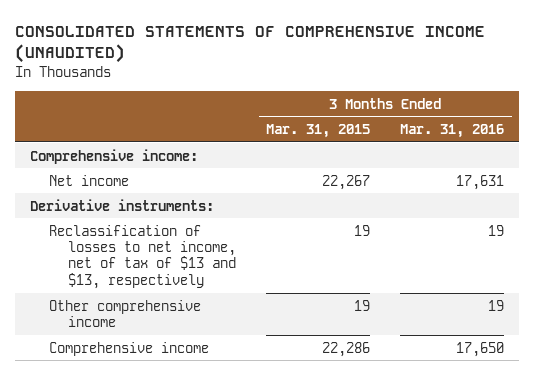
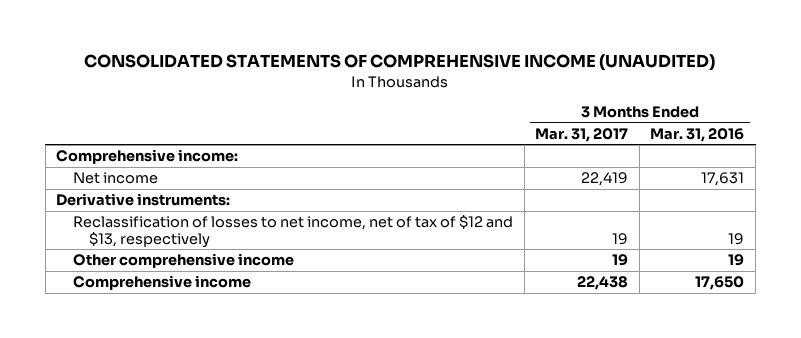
- | 3 Months Ended Mar. 31, 2015 | 3 Months Ended Mar. 31, 2016
+ | 3 Months Ended Mar. 31, 2017 | 3 Months Ended Mar. 31, 2016
- Reclassification of losses to net income, net of tax of $13 and $13, respectively | 19 | 19
+ Reclassification of losses to net income, net of tax of $12 and $13, respectively | 19 | 19

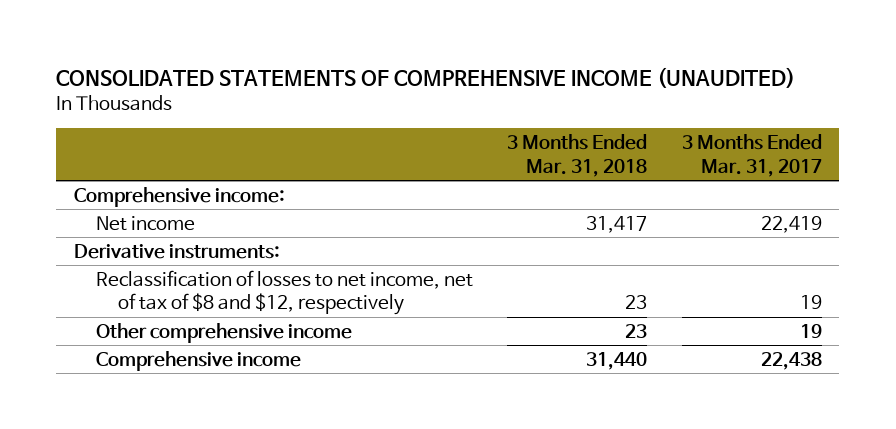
- | 3 Months Ended Mar. 31, 2017 | 3 Months Ended Mar. 31, 2016
+ | 3 Months Ended Mar. 31, 2018 | 3 Months Ended Mar. 31, 2017
- Reclassification of losses to net income, net of tax of $12 and $13, respectively | 19 | 19
+ Reclassification of losses to net income, net of tax of $8 and $12, respectively | 23 | 19

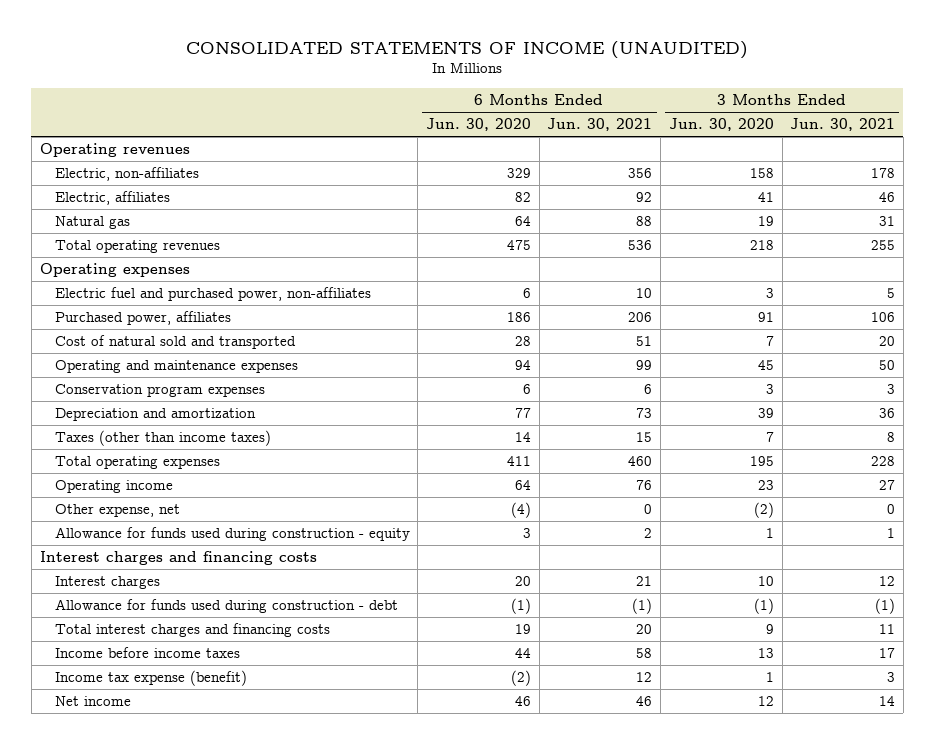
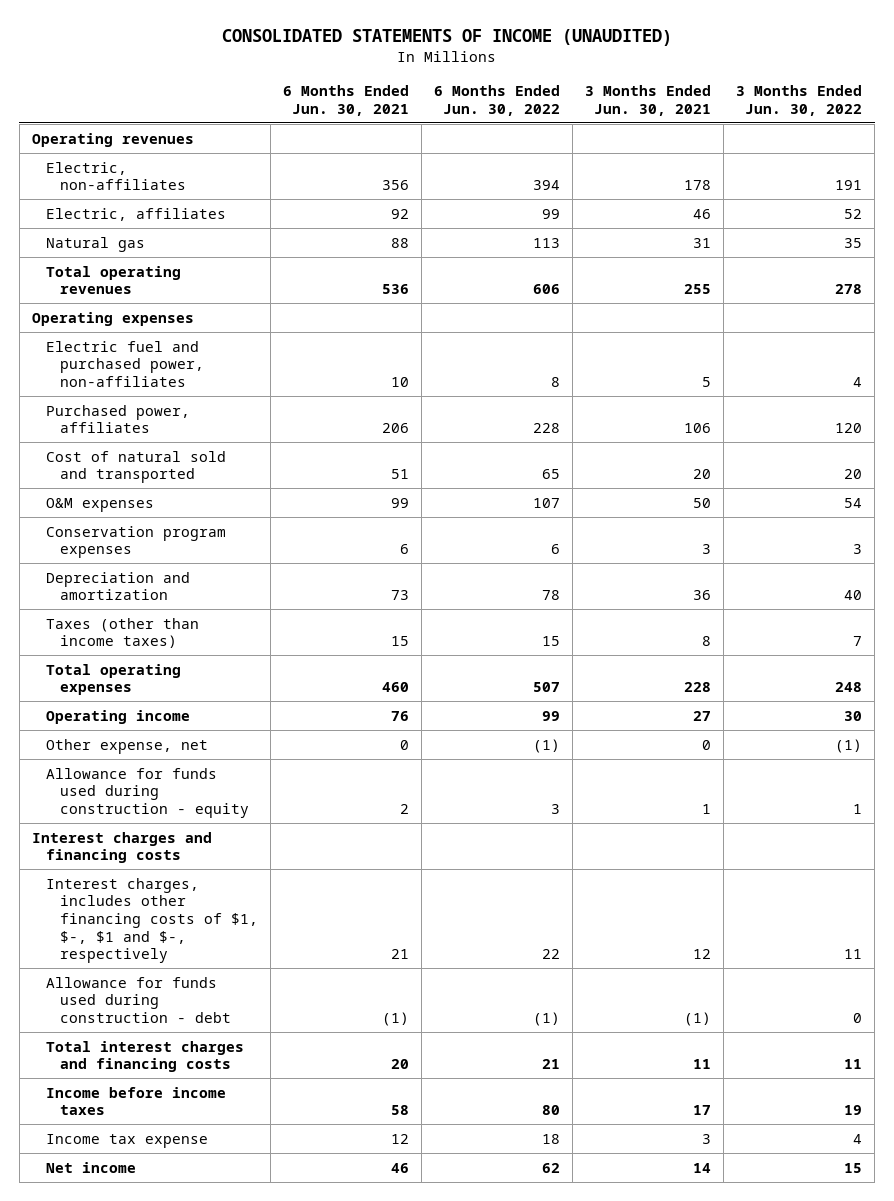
- | 6 Months Ended Jun. 30, 2020 | 6 Months Ended Jun. 30, 2021 | 3 Months Ended Jun. 30, 2020 | 3 Months Ended Jun. 30, 2021
+ | 6 Months Ended Jun. 30, 2021 | 6 Months Ended Jun. 30, 2022 | 3 Months Ended Jun. 30, 2021 | 3 Months Ended Jun. 30, 2022
- Operating and maintenance expenses | 94 | 99 | 45 | 50
+ O&M expenses | 99 | 107 | 50 | 54
- Interest charges | 20 | 21 | 10 | 12
+ Interest charges, includes other financing costs of $1, $-, $1 and $-, respectively | 21 | 22 | 12 | 11
- Income tax expense (benefit) | (2) | 12 | 1 | 3
+ Income tax expense | 12 | 18 | 3 | 4

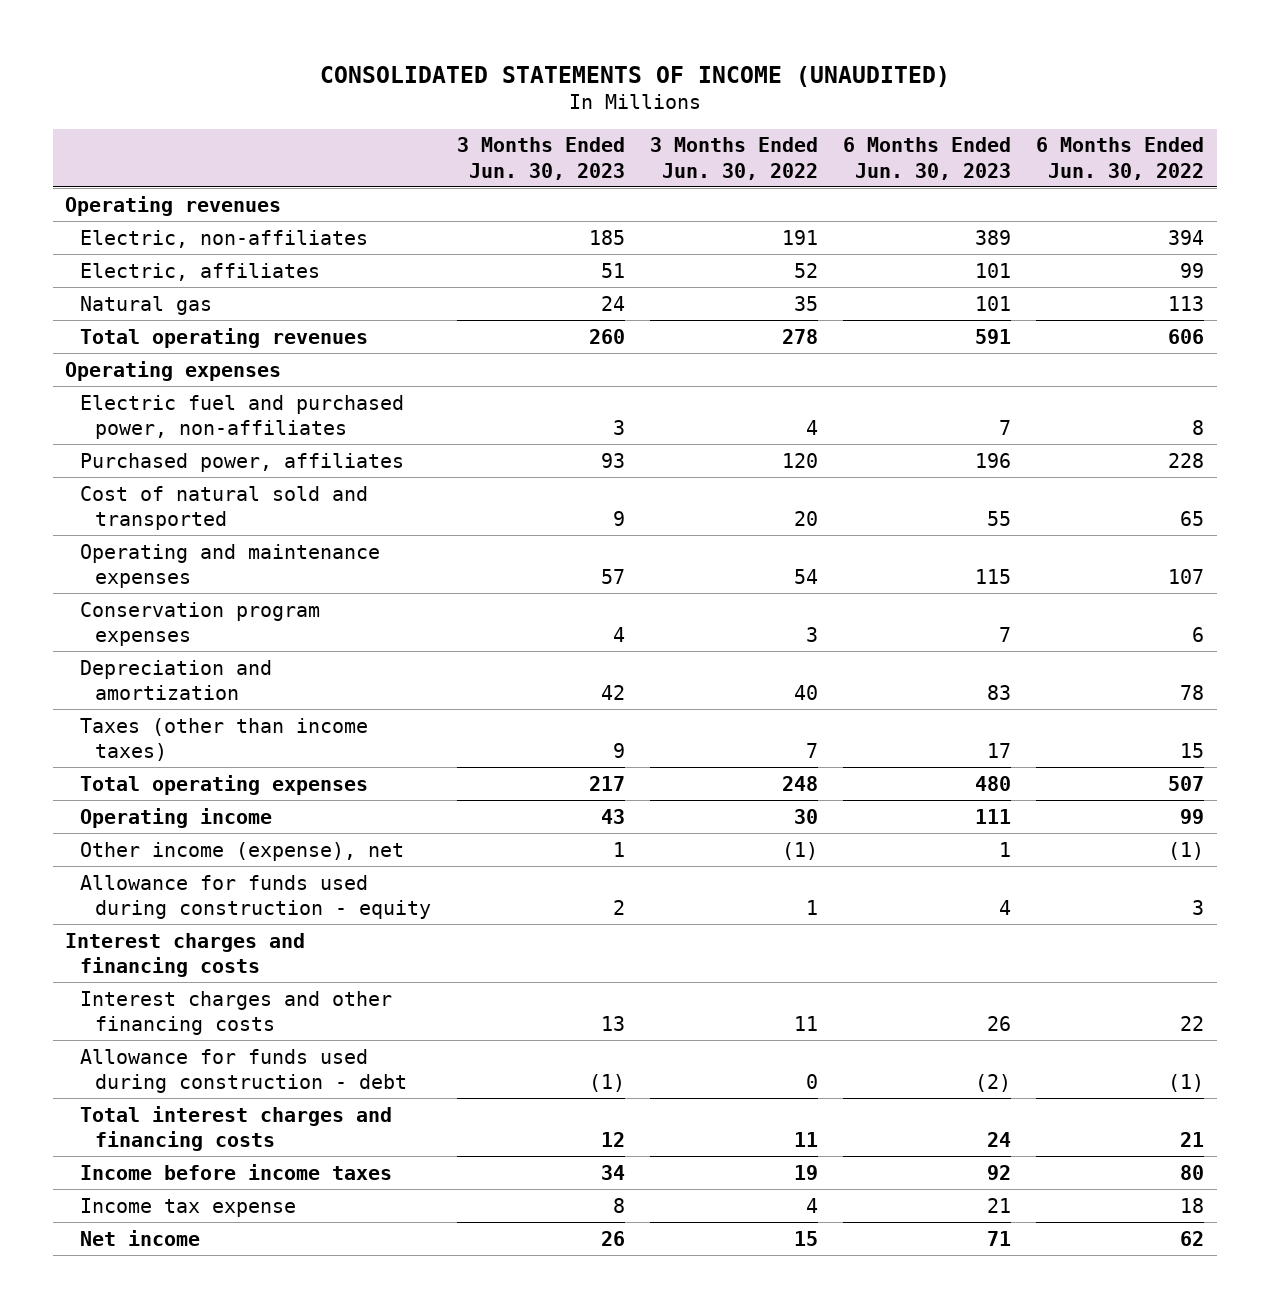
- | 6 Months Ended Jun. 30, 2021 | 6 Months Ended Jun. 30, 2022 | 3 Months Ended Jun. 30, 2021 | 3 Months Ended Jun. 30, 2022
+ | 3 Months Ended Jun. 30, 2023 | 3 Months Ended Jun. 30, 2022 | 6 Months Ended Jun. 30, 2023 | 6 Months Ended Jun. 30, 2022
- O&M expenses | 99 | 107 | 50 | 54
+ Operating and maintenance expenses | 57 | 54 | 115 | 107
- Other expense, net | 0 | (1) | 0 | (1)
+ Other income (expense), net | 1 | (1) | 1 | (1)
- Interest charges, includes other financing costs of $1, $-, $1 and $-, respectively | 21 | 22 | 12 | 11
+ Interest charges and other financing costs | 13 | 11 | 26 | 22

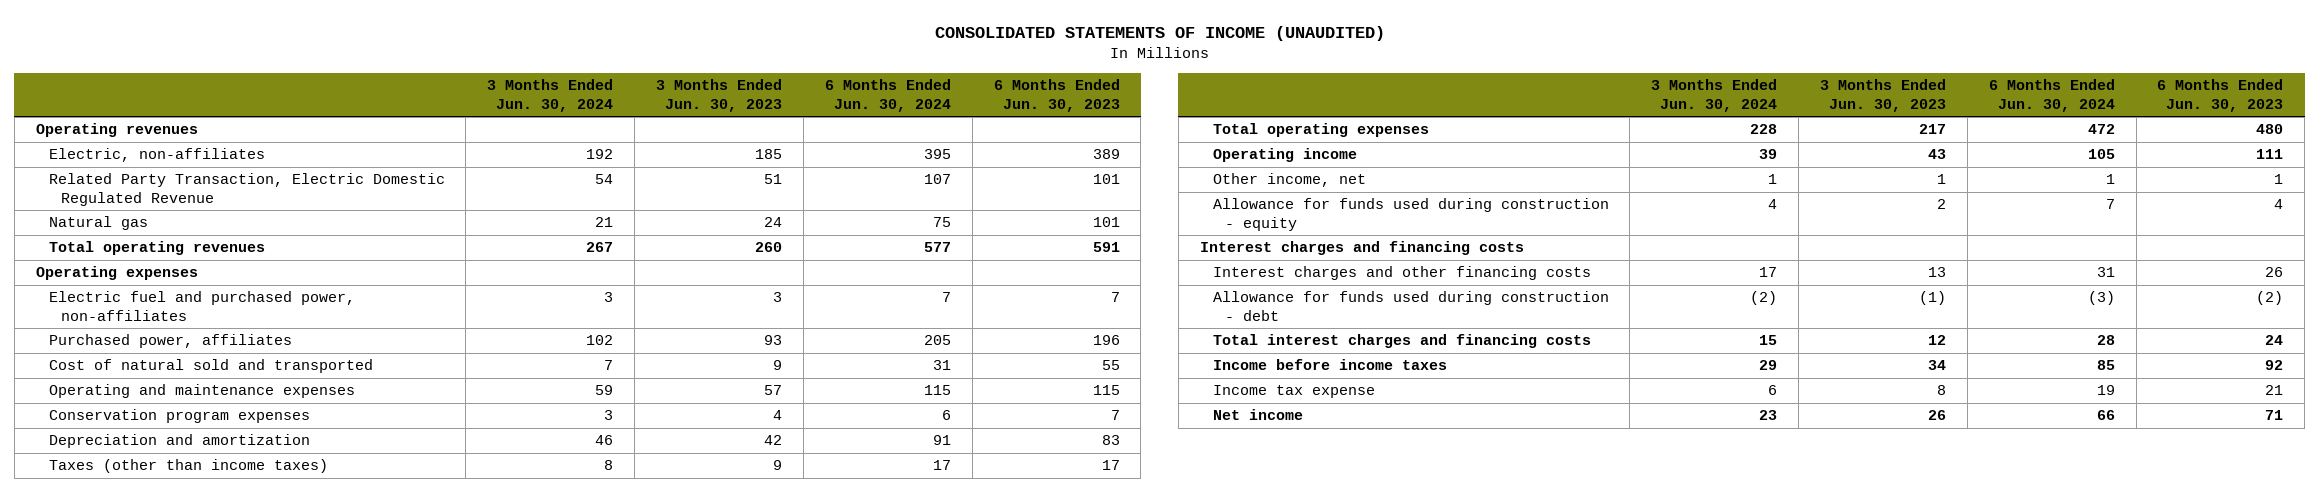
- | 3 Months Ended Jun. 30, 2023 | 3 Months Ended Jun. 30, 2022 | 6 Months Ended Jun. 30, 2023 | 6 Months Ended Jun. 30, 2022
+ | 3 Months Ended Jun. 30, 2024 | 3 Months Ended Jun. 30, 2023 | 6 Months Ended Jun. 30, 2024 | 6 Months Ended Jun. 30, 2023
- Electric, affiliates | 51 | 52 | 101 | 99
+ Related Party Transaction, Electric Domestic Regulated Revenue | 54 | 51 | 107 | 101
- Other income (expense), net | 1 | (1) | 1 | (1)
+ Other income, net | 1 | 1 | 1 | 1

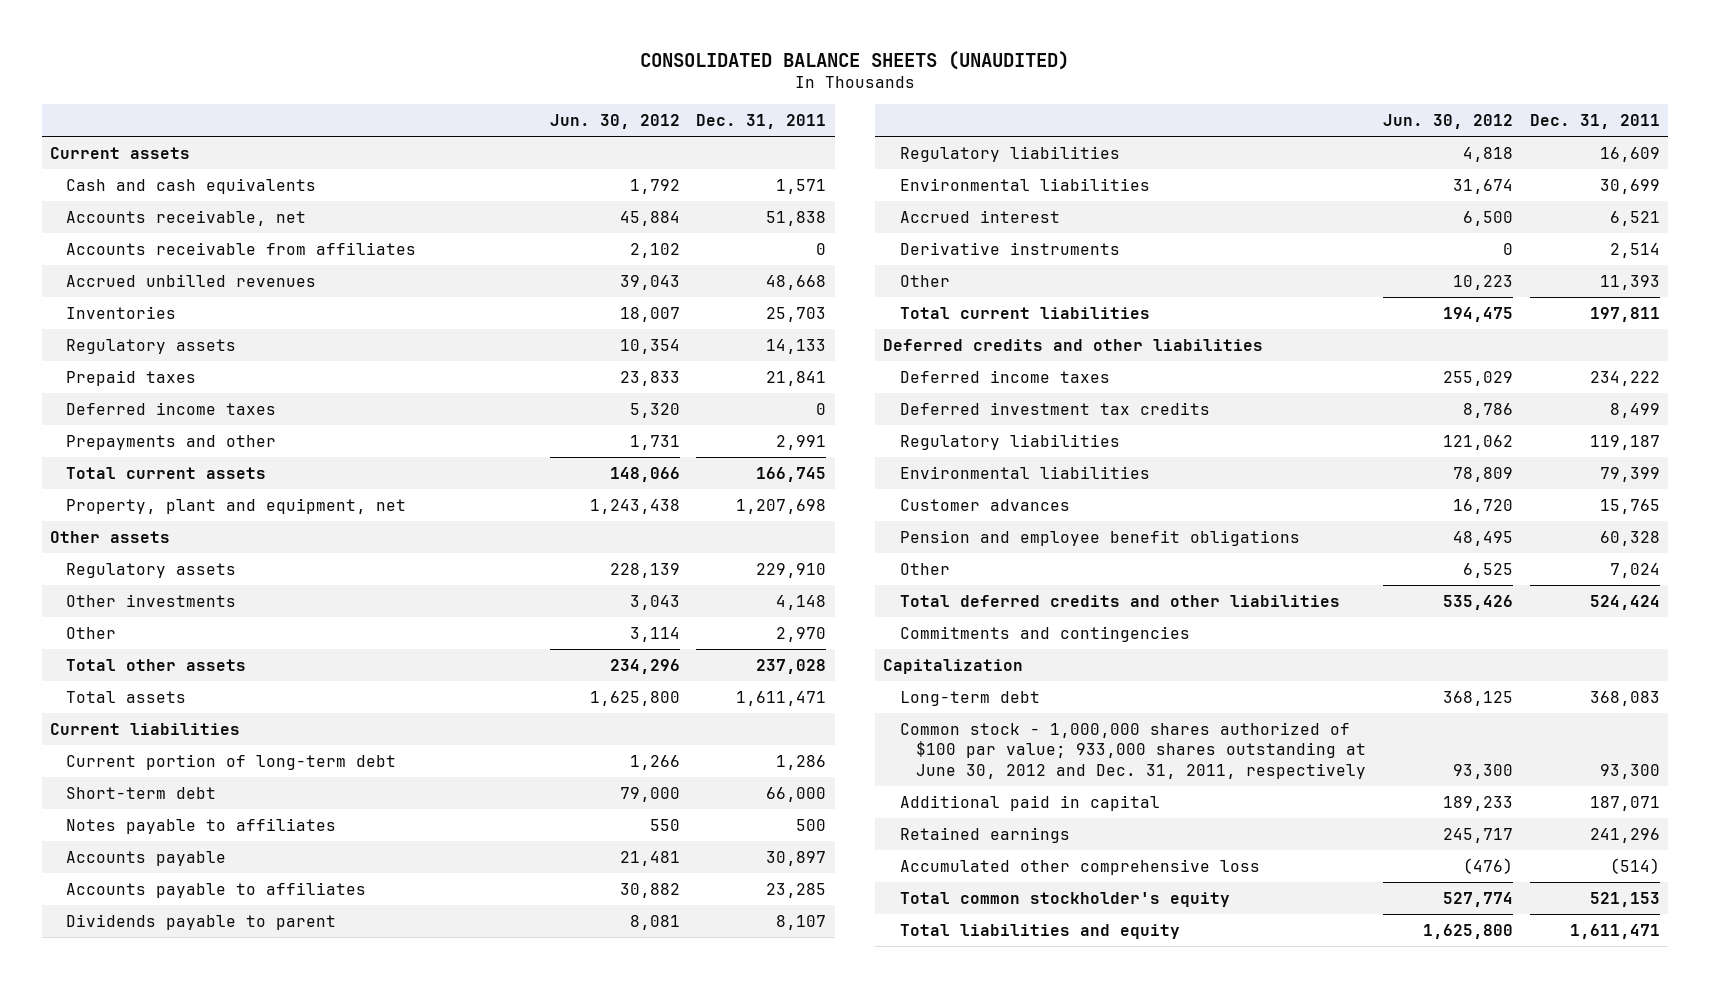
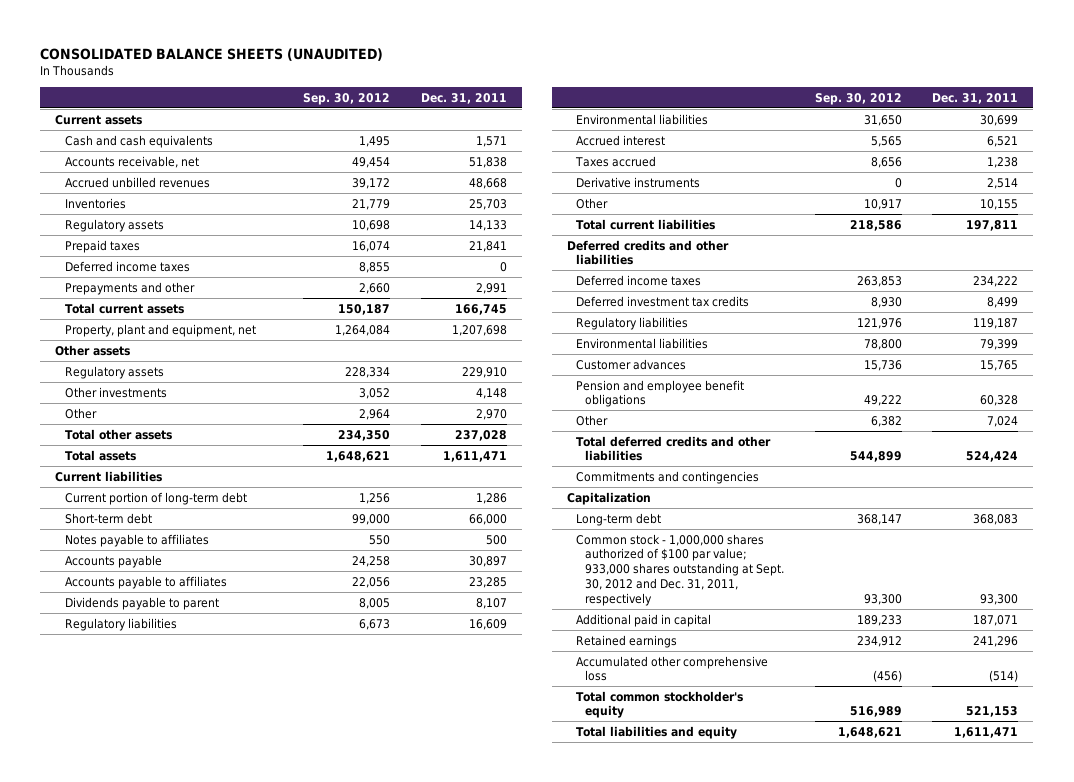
- | Jun. 30, 2012 | Dec. 31, 2011
+ | Sep. 30, 2012 | Dec. 31, 2011
- Accounts receivable from affiliates | 2,102 | 0
+ Taxes accrued | 8,656 | 1,238
- Other | 10,223 | 11,393
+ Other | 10,917 | 10,155
- Common stock - 1,000,000 shares authorized of $100 par value; 933,000 shares outstanding at June 30, 2012 and Dec. 31, 2011, respectively | 93,300 | 93,300
+ Common stock - 1,000,000 shares authorized of $100 par value; 933,000 shares outstanding at Sept. 30, 2012 and Dec. 31, 2011, respectively | 93,300 | 93,300

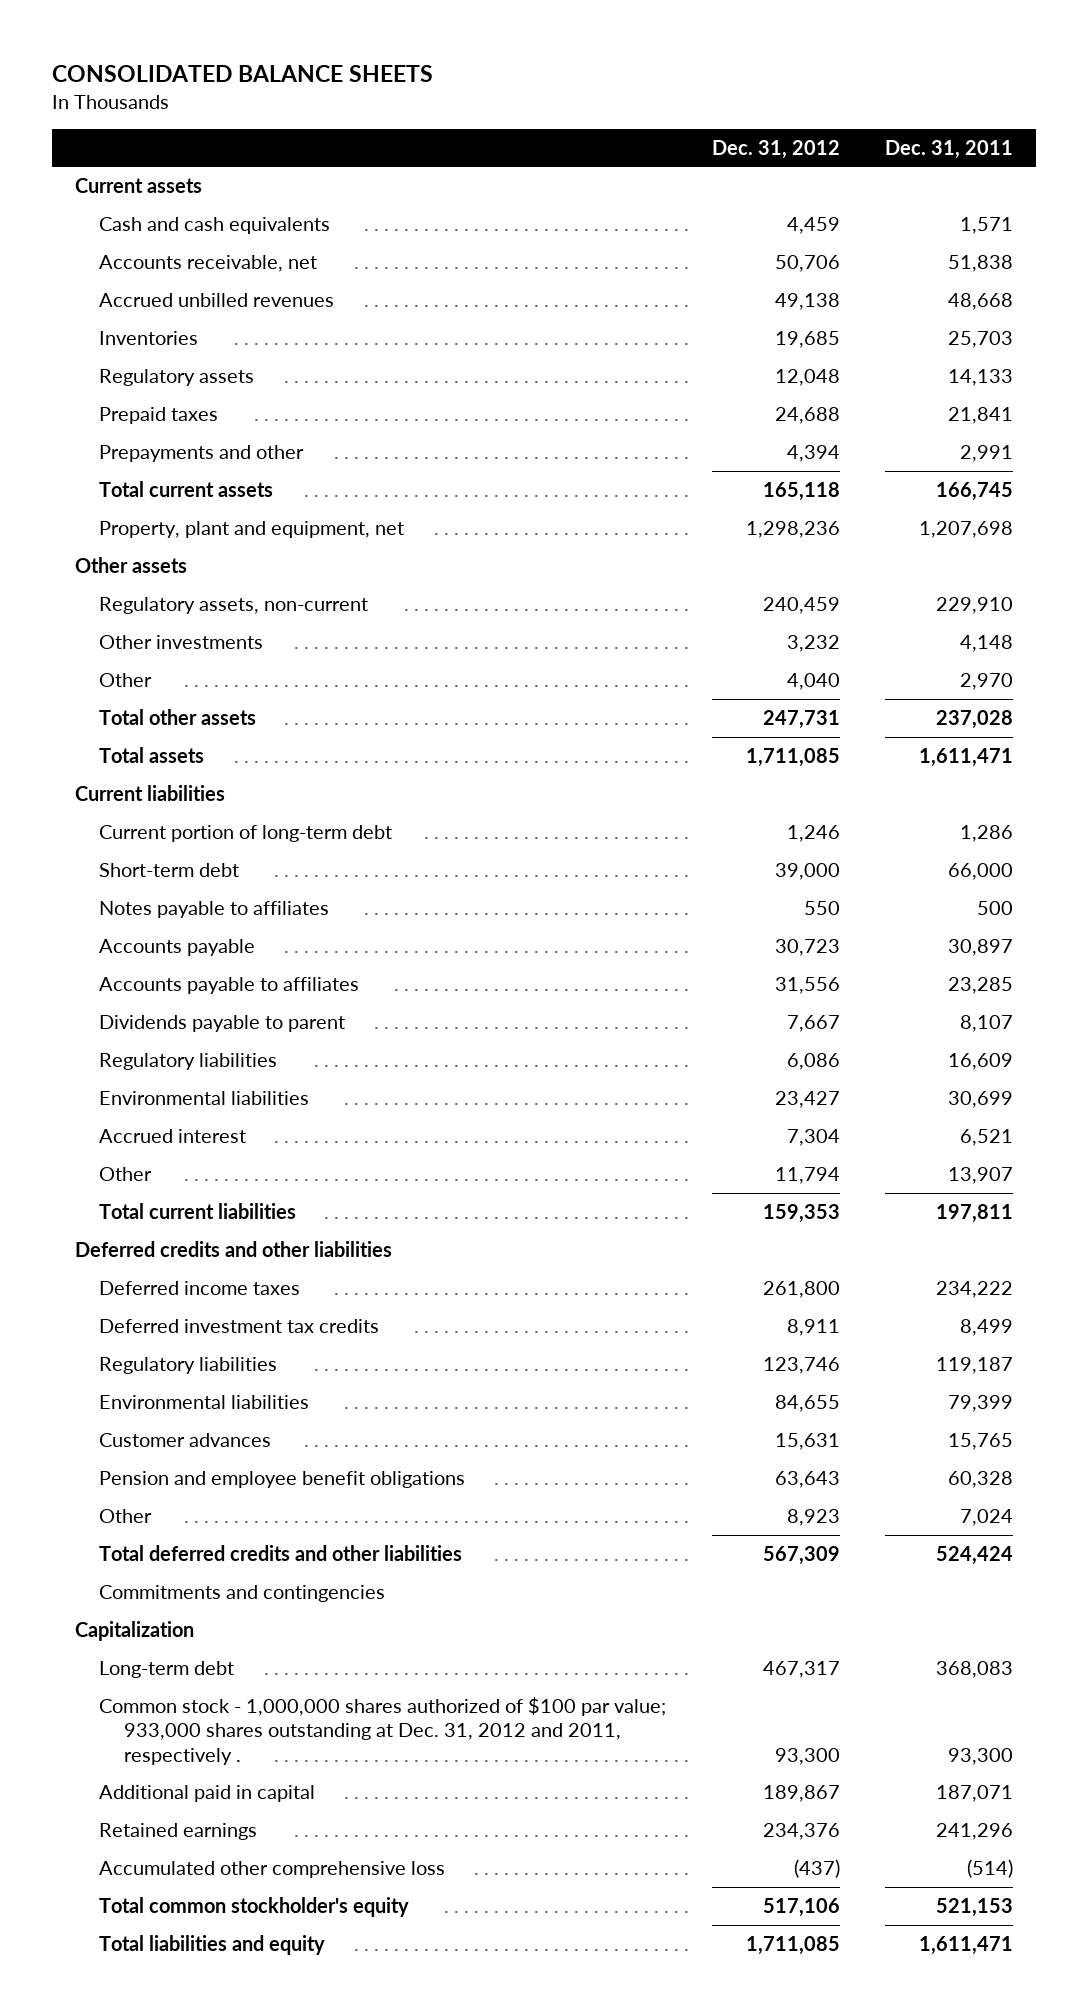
- CONSOLIDATED BALANCE SHEETS (UNAUDITED)
+ CONSOLIDATED BALANCE SHEETS
- | Sep. 30, 2012 | Dec. 31, 2011
+ | Dec. 31, 2012 | Dec. 31, 2011
- Deferred income taxes | 8,855 | 0
- Regulatory assets | 228,334 | 229,910
+ Regulatory assets, non-current | 240,459 | 229,910
- Taxes accrued | 8,656 | 1,238
- Derivative instruments | 0 | 2,514
- Other | 10,917 | 10,155
+ Other | 11,794 | 13,907
- Common stock - 1,000,000 shares authorized of $100 par value; 933,000 shares outstanding at Sept. 30, 2012 and Dec. 31, 2011, respectively | 93,300 | 93,300
+ Common stock - 1,000,000 shares authorized of $100 par value; 933,000 shares outstanding at Dec. 31, 2012 and 2011, respectively . | 93,300 | 93,300

